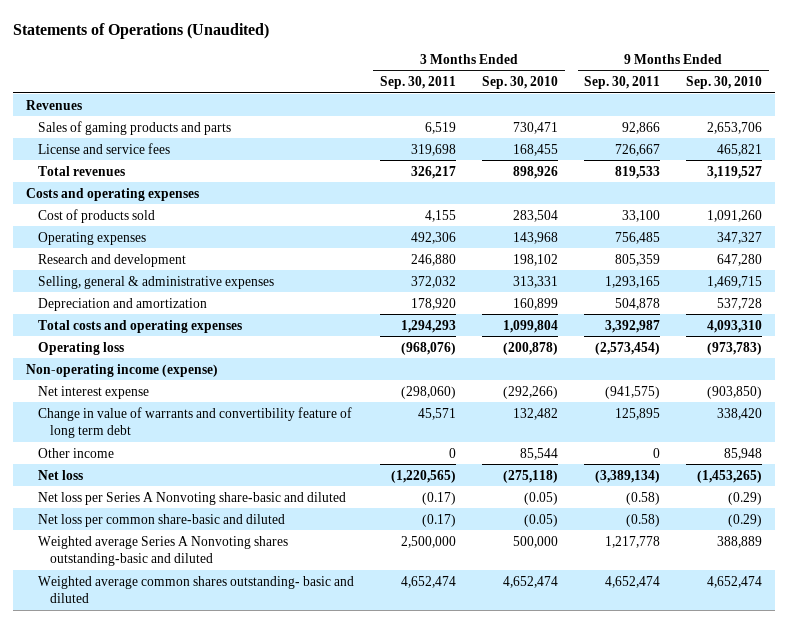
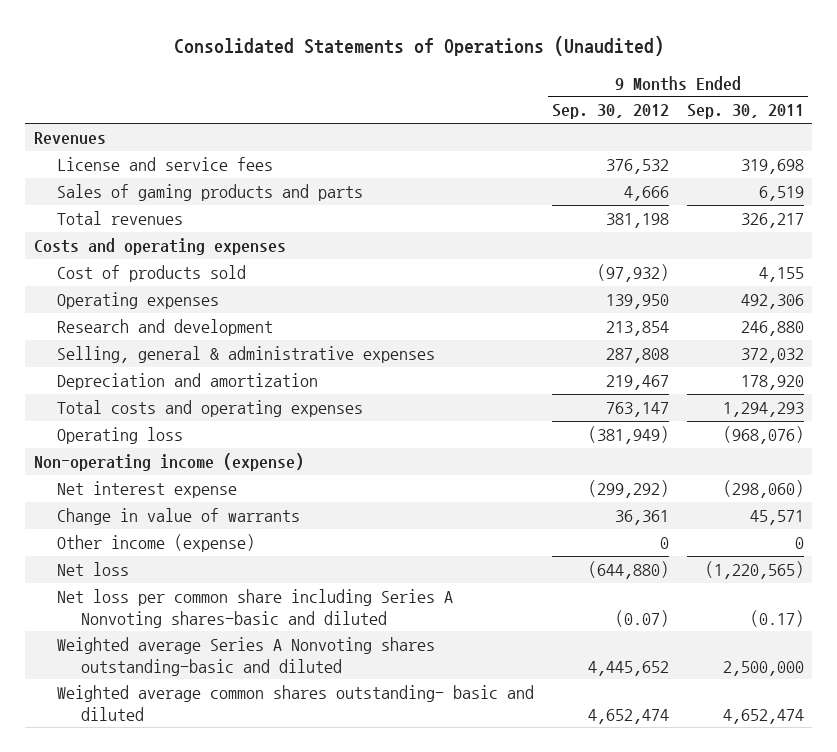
- Statements of Operations (Unaudited)
+ Consolidated Statements of Operations (Unaudited)
- | 3 Months Ended Sep. 30, 2011 | 3 Months Ended Sep. 30, 2010 | 9 Months Ended Sep. 30, 2011 | 9 Months Ended Sep. 30, 2010
+ | 9 Months Ended Sep. 30, 2012 | 9 Months Ended Sep. 30, 2011
- Sales of gaming products and parts | 6,519 | 730,471 | 92,866 | 2,653,706
- License and service fees | 319,698 | 168,455 | 726,667 | 465,821
- Total revenues | 326,217 | 898,926 | 819,533 | 3,119,527
+ License and service fees | 376,532 | 319,698
+ Sales of gaming products and parts | 4,666 | 6,519
+ Total revenues | 381,198 | 326,217
- Cost of products sold | 4,155 | 283,504 | 33,100 | 1,091,260
- Operating expenses | 492,306 | 143,968 | 756,485 | 347,327
- Research and development | 246,880 | 198,102 | 805,359 | 647,280
- Selling, general & administrative expenses | 372,032 | 313,331 | 1,293,165 | 1,469,715
- Depreciation and amortization | 178,920 | 160,899 | 504,878 | 537,728
- Total costs and operating expenses | 1,294,293 | 1,099,804 | 3,392,987 | 4,093,310
- Operating loss | (968,076) | (200,878) | (2,573,454) | (973,783)
+ Cost of products sold | (97,932) | 4,155
+ Operating expenses | 139,950 | 492,306
+ Research and development | 213,854 | 246,880
+ Selling, general & administrative expenses | 287,808 | 372,032
+ Depreciation and amortization | 219,467 | 178,920
+ Total costs and operating expenses | 763,147 | 1,294,293
+ Operating loss | (381,949) | (968,076)
- Net interest expense | (298,060) | (292,266) | (941,575) | (903,850)
- Change in value of warrants and convertibility feature of long term debt | 45,571 | 132,482 | 125,895 | 338,420
- Other income | 0 | 85,544 | 0 | 85,948
- Net loss | (1,220,565) | (275,118) | (3,389,134) | (1,453,265)
- Net loss per Series A Nonvoting share-basic and diluted | (0.17) | (0.05) | (0.58) | (0.29)
- Net loss per common share-basic and diluted | (0.17) | (0.05) | (0.58) | (0.29)
- Weighted average Series A Nonvoting shares outstanding-basic and diluted | 2,500,000 | 500,000 | 1,217,778 | 388,889
+ Net interest expense | (299,292) | (298,060)
+ Change in value of warrants | 36,361 | 45,571
+ Other income (expense) | 0 | 0
+ Net loss | (644,880) | (1,220,565)
+ Net loss per common share including Series A Nonvoting shares-basic and diluted | (0.07) | (0.17)
+ Weighted average Series A Nonvoting shares outstanding-basic and diluted | 4,445,652 | 2,500,000

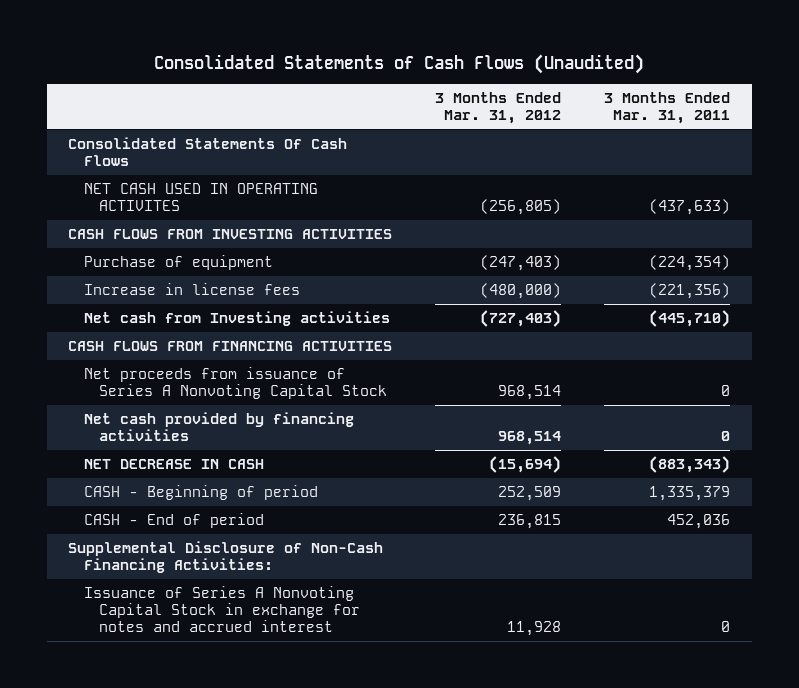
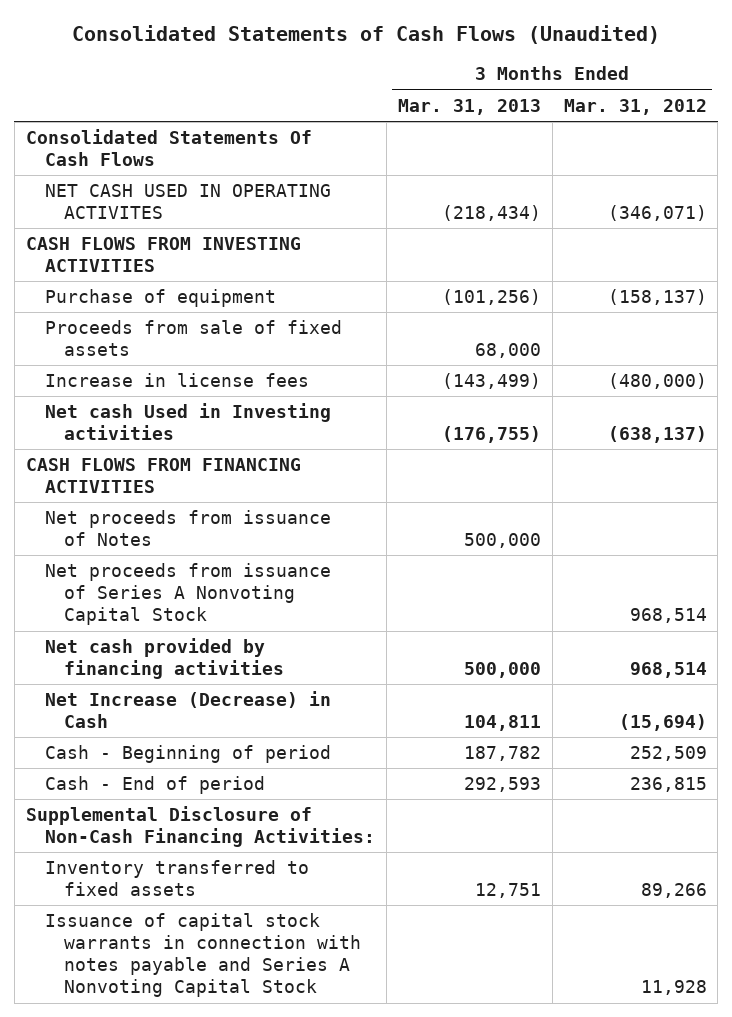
- | 3 Months Ended Mar. 31, 2012 | 3 Months Ended Mar. 31, 2011
+ | 3 Months Ended Mar. 31, 2013 | 3 Months Ended Mar. 31, 2012
- NET CASH USED IN OPERATING ACTIVITES | (256,805) | (437,633)
+ NET CASH USED IN OPERATING ACTIVITES | (218,434) | (346,071)
- Purchase of equipment | (247,403) | (224,354)
+ Purchase of equipment | (101,256) | (158,137)
+ Proceeds from sale of fixed assets | 68,000 |
- Net cash from Investing activities | (727,403) | (445,710)
+ Net cash Used in Investing activities | (176,755) | (638,137)
+ Net proceeds from issuance of Notes | 500,000 |
- NET DECREASE IN CASH | (15,694) | (883,343)
- CASH - Beginning of period | 252,509 | 1,335,379
- CASH - End of period | 236,815 | 452,036
+ Net Increase (Decrease) in Cash | 104,811 | (15,694)
+ Cash - Beginning of period | 187,782 | 252,509
+ Cash - End of period | 292,593 | 236,815
- Issuance of Series A Nonvoting Capital Stock in exchange for notes and accrued interest | 11,928 | 0
+ Inventory transferred to fixed assets | 12,751 | 89,266
+ Issuance of capital stock warrants in connection with notes payable and Series A Nonvoting Capital Stock | | 11,928

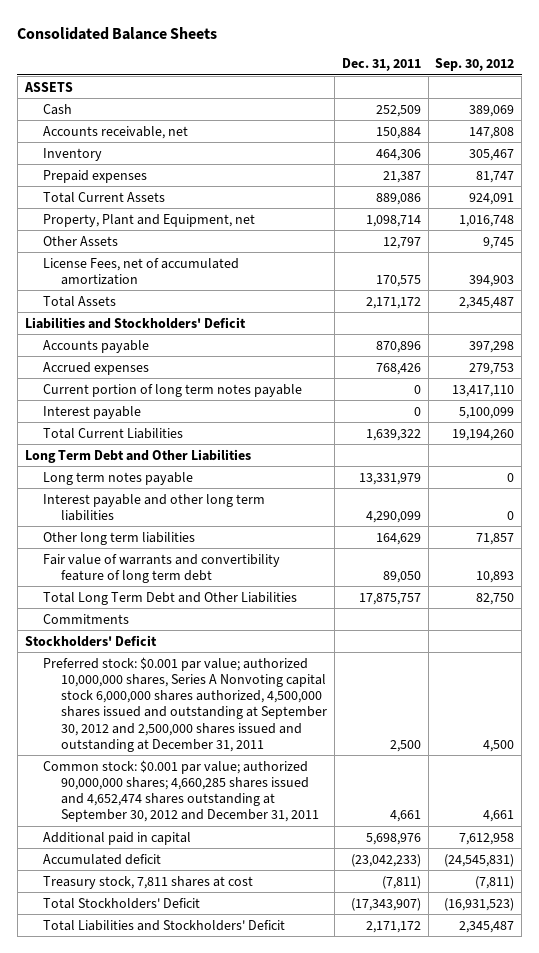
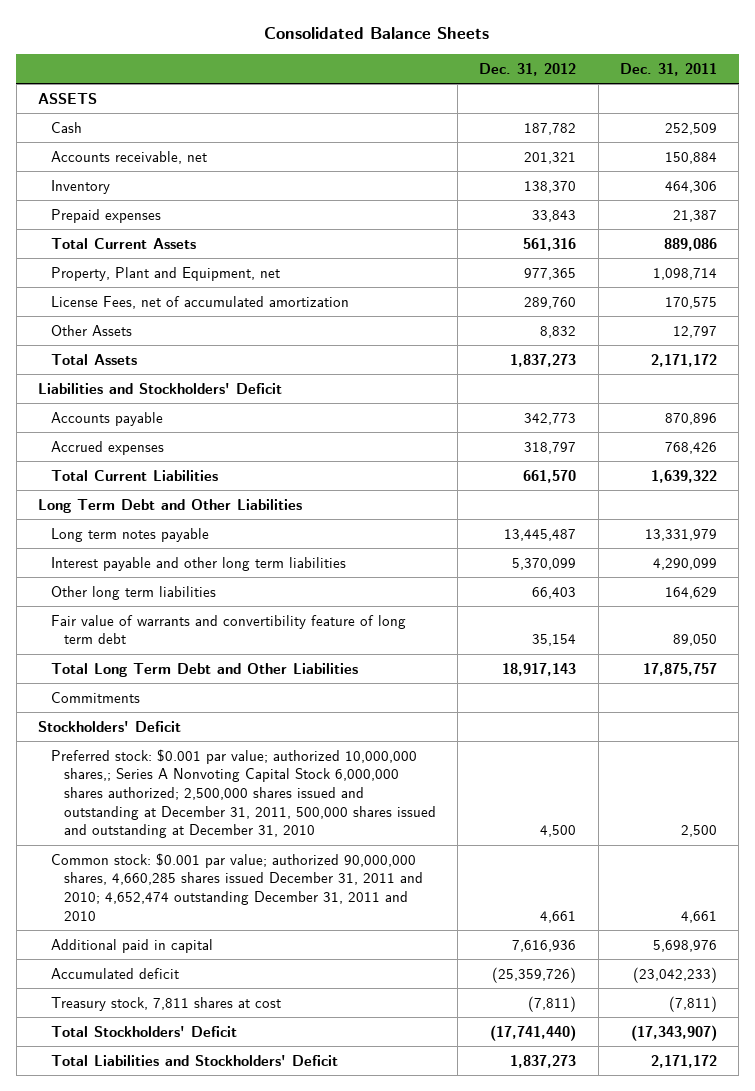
- | Dec. 31, 2011 | Sep. 30, 2012
+ | Dec. 31, 2012 | Dec. 31, 2011
moved down: Other Assets | 8,832 | 12,797
- Current portion of long term notes payable | 0 | 13,417,110
- Interest payable | 0 | 5,100,099
- Preferred stock: $0.001 par value; authorized 10,000,000 shares, Series A Nonvoting capital stock 6,000,000 shares authorized, 4,500,000 shares issued and outstanding at September 30, 2012 and 2,500,000 shares issued and outstanding at December 31, 2011 | 2,500 | 4,500
- Common stock: $0.001 par value; authorized 90,000,000 shares; 4,660,285 shares issued and 4,652,474 shares outstanding at September 30, 2012 and December 31, 2011 | 4,661 | 4,661
+ Preferred stock: $0.001 par value; authorized 10,000,000 shares,; Series A Nonvoting Capital Stock 6,000,000 shares authorized; 2,500,000 shares issued and outstanding at December 31, 2011, 500,000 shares issued and outstanding at December 31, 2010 | 4,500 | 2,500
+ Common stock: $0.001 par value; authorized 90,000,000 shares, 4,660,285 shares issued December 31, 2011 and 2010; 4,652,474 outstanding December 31, 2011 and 2010 | 4,661 | 4,661

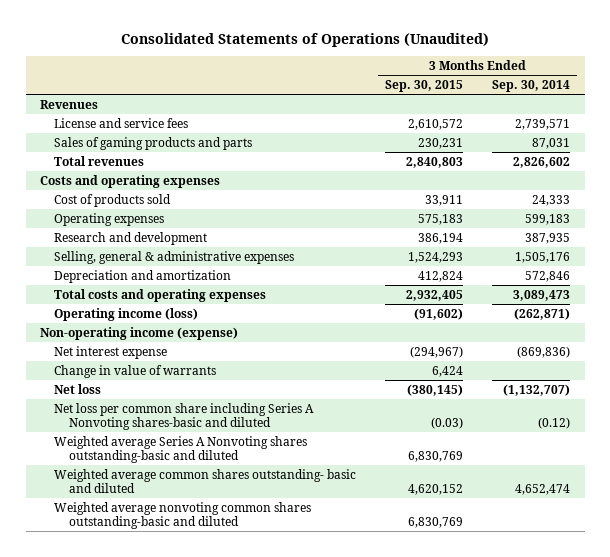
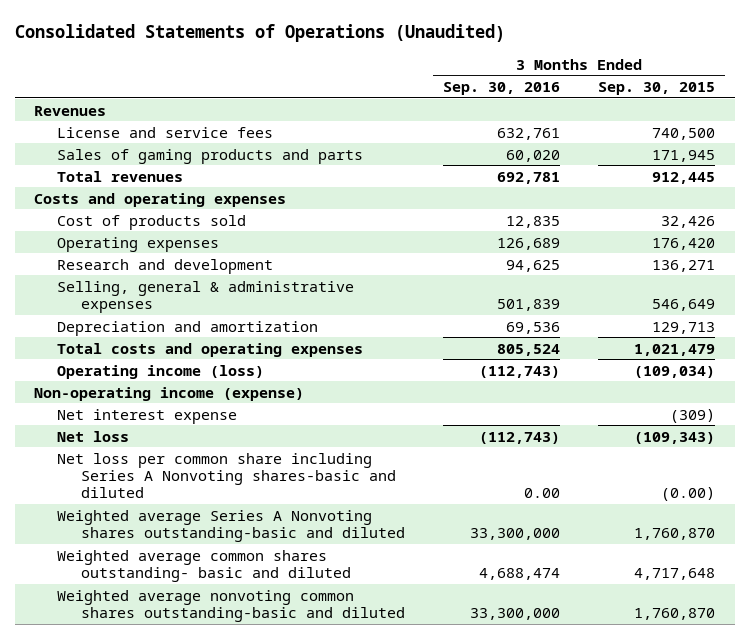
- | 3 Months Ended Sep. 30, 2015 | 3 Months Ended Sep. 30, 2014
+ | 3 Months Ended Sep. 30, 2016 | 3 Months Ended Sep. 30, 2015
- License and service fees | 2,610,572 | 2,739,571
- Sales of gaming products and parts | 230,231 | 87,031
- Total revenues | 2,840,803 | 2,826,602
+ License and service fees | 632,761 | 740,500
+ Sales of gaming products and parts | 60,020 | 171,945
+ Total revenues | 692,781 | 912,445
- Cost of products sold | 33,911 | 24,333
- Operating expenses | 575,183 | 599,183
- Research and development | 386,194 | 387,935
- Selling, general & administrative expenses | 1,524,293 | 1,505,176
- Depreciation and amortization | 412,824 | 572,846
- Total costs and operating expenses | 2,932,405 | 3,089,473
- Operating income (loss) | (91,602) | (262,871)
+ Cost of products sold | 12,835 | 32,426
+ Operating expenses | 126,689 | 176,420
+ Research and development | 94,625 | 136,271
+ Selling, general & administrative expenses | 501,839 | 546,649
+ Depreciation and amortization | 69,536 | 129,713
+ Total costs and operating expenses | 805,524 | 1,021,479
+ Operating income (loss) | (112,743) | (109,034)
- Net interest expense | (294,967) | (869,836)
- Change in value of warrants | 6,424 |
- Net loss | (380,145) | (1,132,707)
- Net loss per common share including Series A Nonvoting shares-basic and diluted | (0.03) | (0.12)
- Weighted average Series A Nonvoting shares outstanding-basic and diluted | 6,830,769 |
- Weighted average common shares outstanding- basic and diluted | 4,620,152 | 4,652,474
- Weighted average nonvoting common shares outstanding-basic and diluted | 6,830,769 |
+ Net interest expense | | (309)
+ Net loss | (112,743) | (109,343)
+ Net loss per common share including Series A Nonvoting shares-basic and diluted | 0.00 | (0.00)
+ Weighted average Series A Nonvoting shares outstanding-basic and diluted | 33,300,000 | 1,760,870
+ Weighted average common shares outstanding- basic and diluted | 4,688,474 | 4,717,648
+ Weighted average nonvoting common shares outstanding-basic and diluted | 33,300,000 | 1,760,870

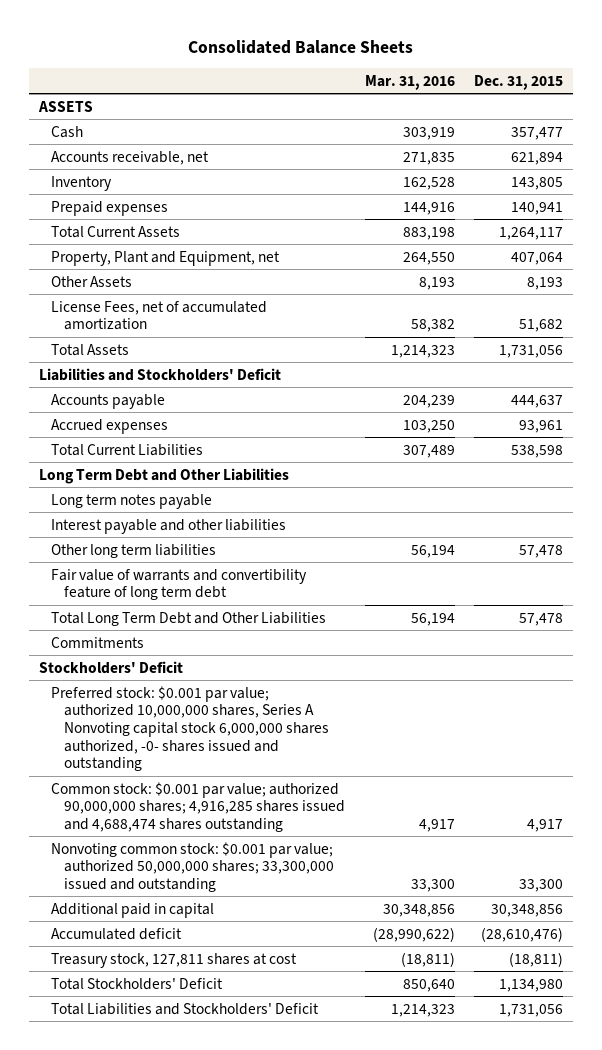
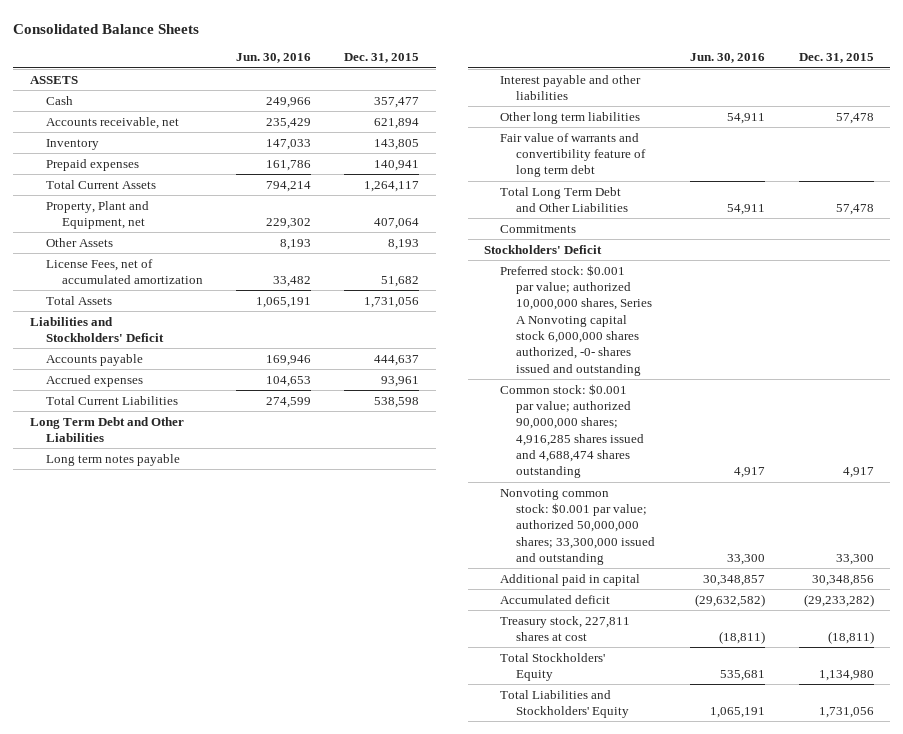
- | Mar. 31, 2016 | Dec. 31, 2015
+ | Jun. 30, 2016 | Dec. 31, 2015
- Accumulated deficit | (28,990,622) | (28,610,476)
- Treasury stock, 127,811 shares at cost | (18,811) | (18,811)
- Total Stockholders' Deficit | 850,640 | 1,134,980
- Total Liabilities and Stockholders' Deficit | 1,214,323 | 1,731,056
+ Accumulated deficit | (29,632,582) | (29,233,282)
+ Treasury stock, 227,811 shares at cost | (18,811) | (18,811)
+ Total Stockholders' Equity | 535,681 | 1,134,980
+ Total Liabilities and Stockholders' Equity | 1,065,191 | 1,731,056

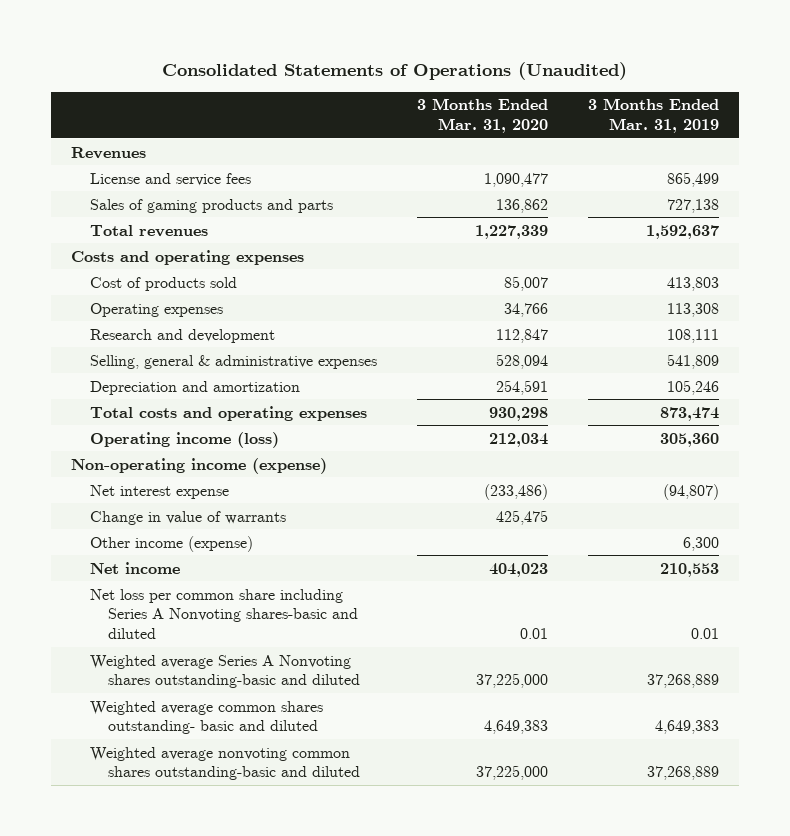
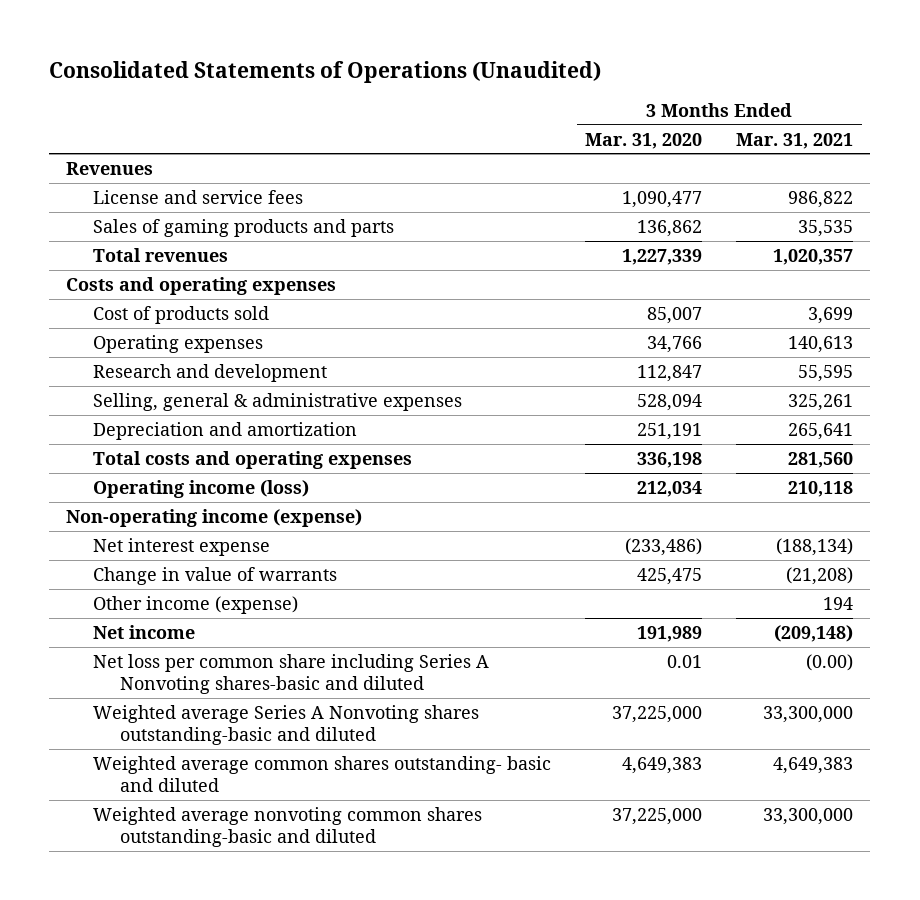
- | 3 Months Ended Mar. 31, 2020 | 3 Months Ended Mar. 31, 2019
+ | 3 Months Ended Mar. 31, 2020 | 3 Months Ended Mar. 31, 2021
- Depreciation and amortization | 254,591 | 105,246
- Total costs and operating expenses | 930,298 | 873,474
+ Depreciation and amortization | 251,191 | 265,641
+ Total costs and operating expenses | 336,198 | 281,560
- Net income | 404,023 | 210,553
+ Net income | 191,989 | (209,148)

